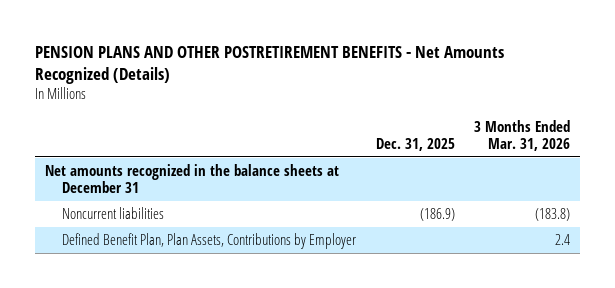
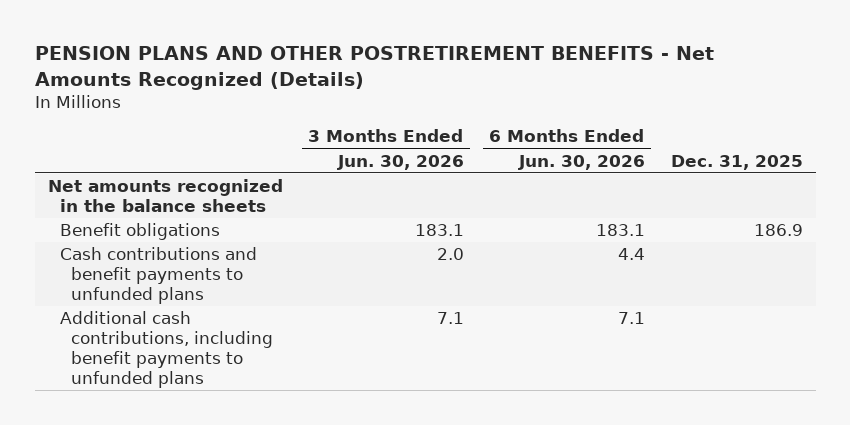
- | Dec. 31, 2025 | 3 Months Ended Mar. 31, 2026
+ | 3 Months Ended Jun. 30, 2026 | 6 Months Ended Jun. 30, 2026 | Dec. 31, 2025
- Net amounts recognized in the balance sheets at December 31
- Noncurrent liabilities | (186.9) | (183.8)
- Defined Benefit Plan, Plan Assets, Contributions by Employer | | 2.4
+ Net amounts recognized in the balance sheets
+ Benefit obligations | 183.1 | 183.1 | 186.9
+ Cash contributions and benefit payments to unfunded plans | 2.0 | 4.4 |
+ Additional cash contributions, including benefit payments to unfunded plans | 7.1 | 7.1 |

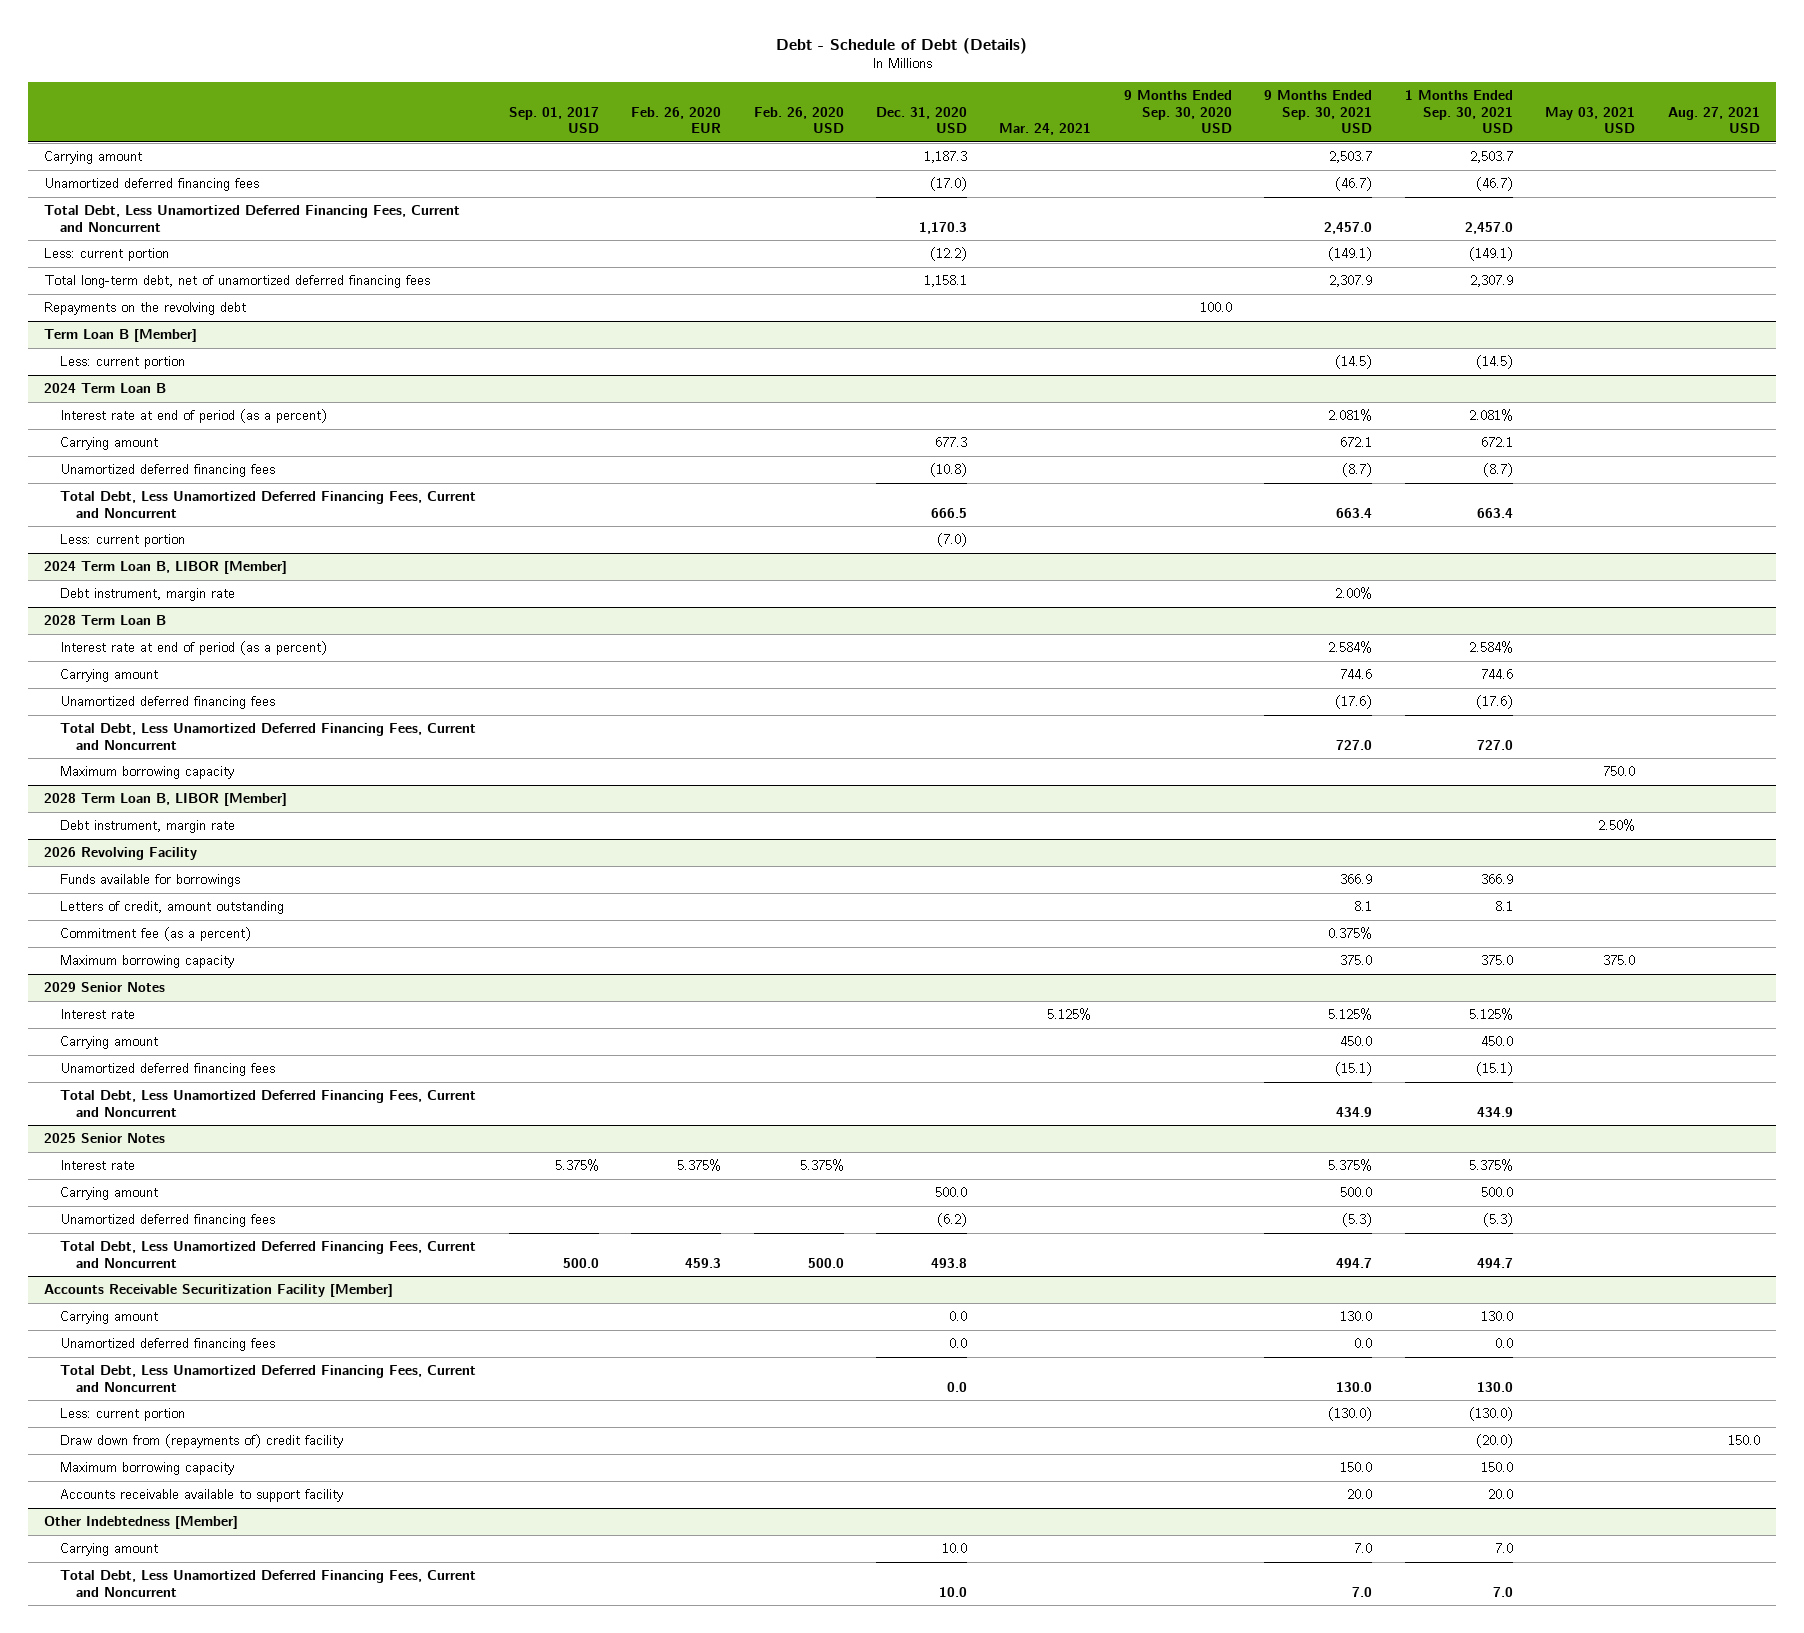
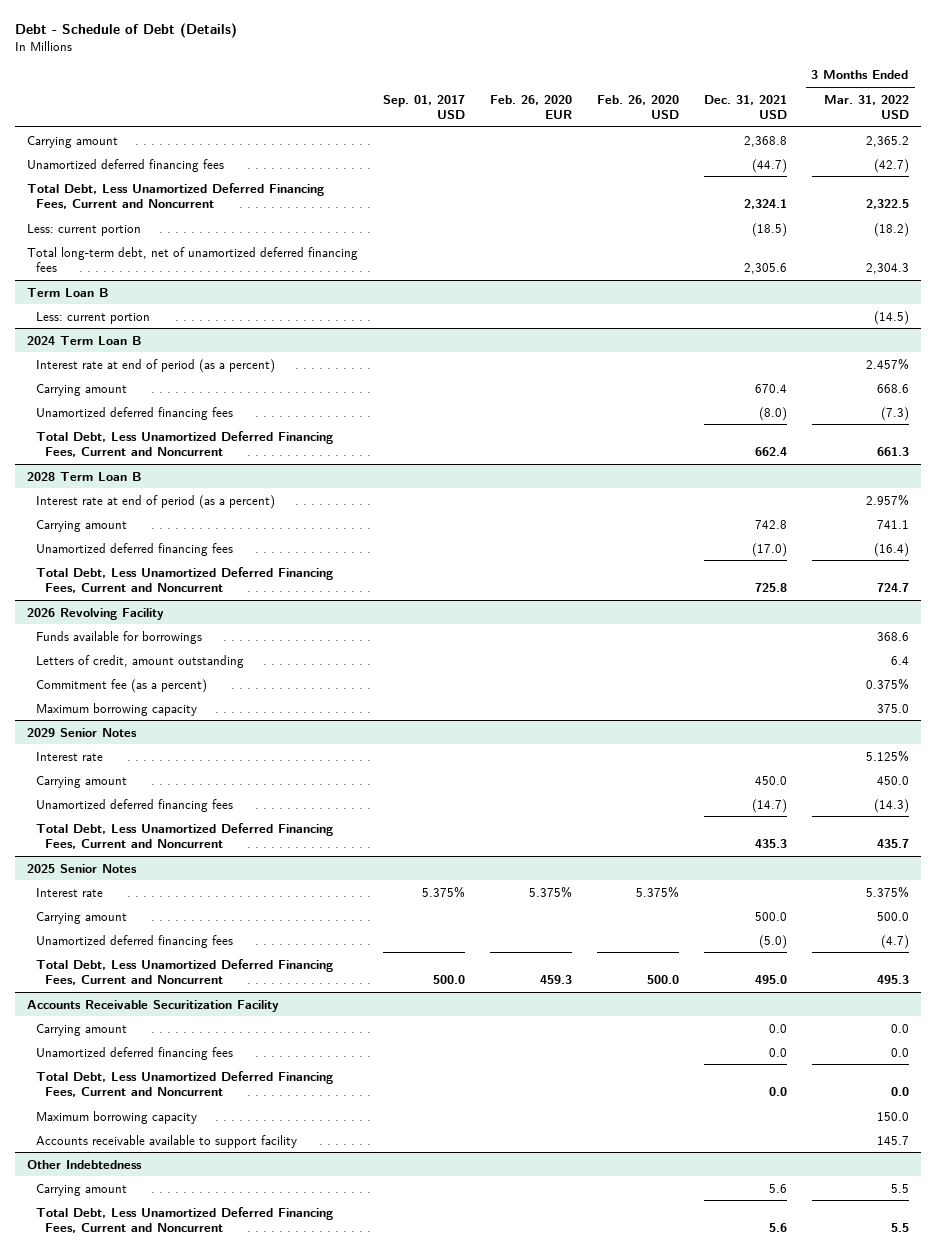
- | Sep. 01, 2017 USD | Feb. 26, 2020 EUR | Feb. 26, 2020 USD | Dec. 31, 2020 USD | Mar. 24, 2021 | 9 Months Ended Sep. 30, 2020 USD | 9 Months Ended Sep. 30, 2021 USD | 1 Months Ended Sep. 30, 2021 USD | May 03, 2021 USD | Aug. 27, 2021 USD
+ | Sep. 01, 2017 USD | Feb. 26, 2020 EUR | Feb. 26, 2020 USD | Dec. 31, 2021 USD | 3 Months Ended Mar. 31, 2022 USD
- Repayments on the revolving debt | | | | | | 100.0 | | | |
- Term Loan B [Member]
+ Term Loan B
@ 2024 Term Loan B
- Less: current portion | | | | (7.0) | | | | | |
- 2024 Term Loan B, LIBOR [Member]
- Debt instrument, margin rate | | | | | | | 2.00% | | |
@ 2028 Term Loan B
- Maximum borrowing capacity | | | | | | | | | 750.0 |
- 2028 Term Loan B, LIBOR [Member]
- Debt instrument, margin rate | | | | | | | | | 2.50% |
- Accounts Receivable Securitization Facility [Member]
+ Accounts Receivable Securitization Facility
- Less: current portion | | | | | | | (130.0) | (130.0) | |
- Draw down from (repayments of) credit facility | | | | | | | | (20.0) | | 150.0
- Other Indebtedness [Member]
+ Other Indebtedness

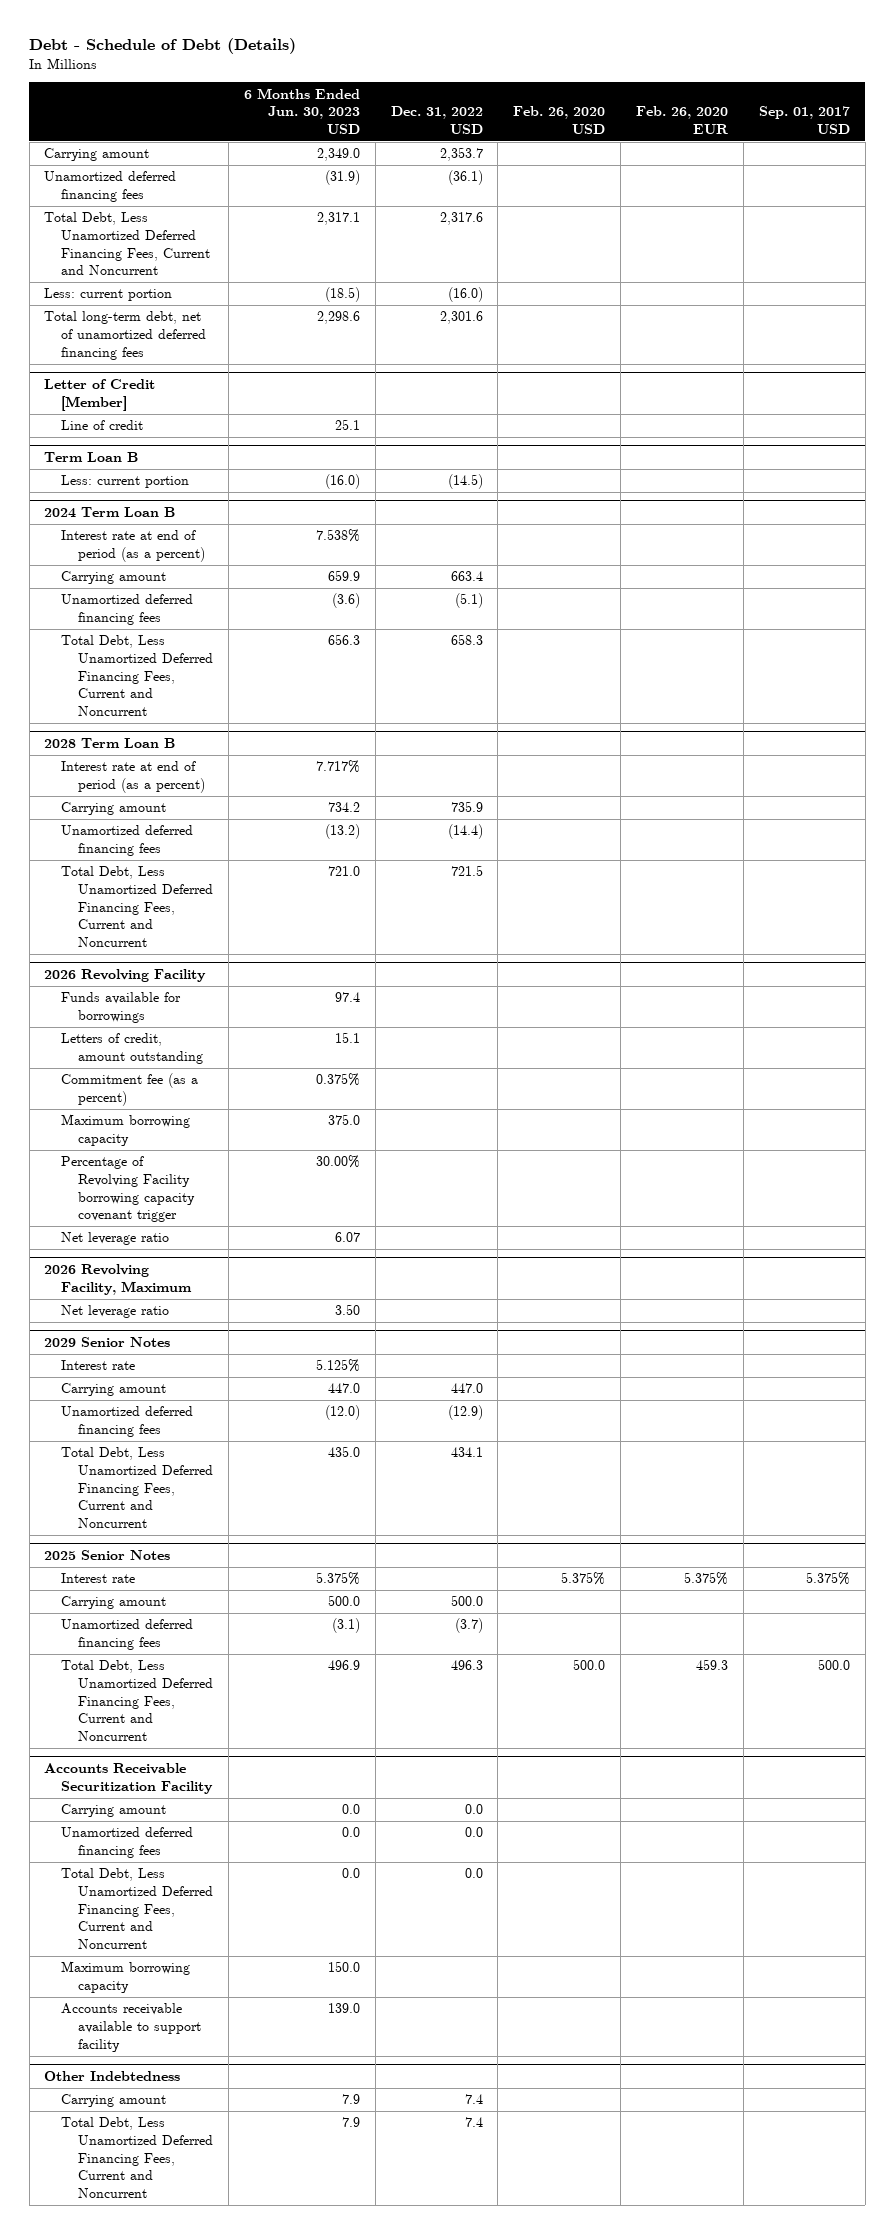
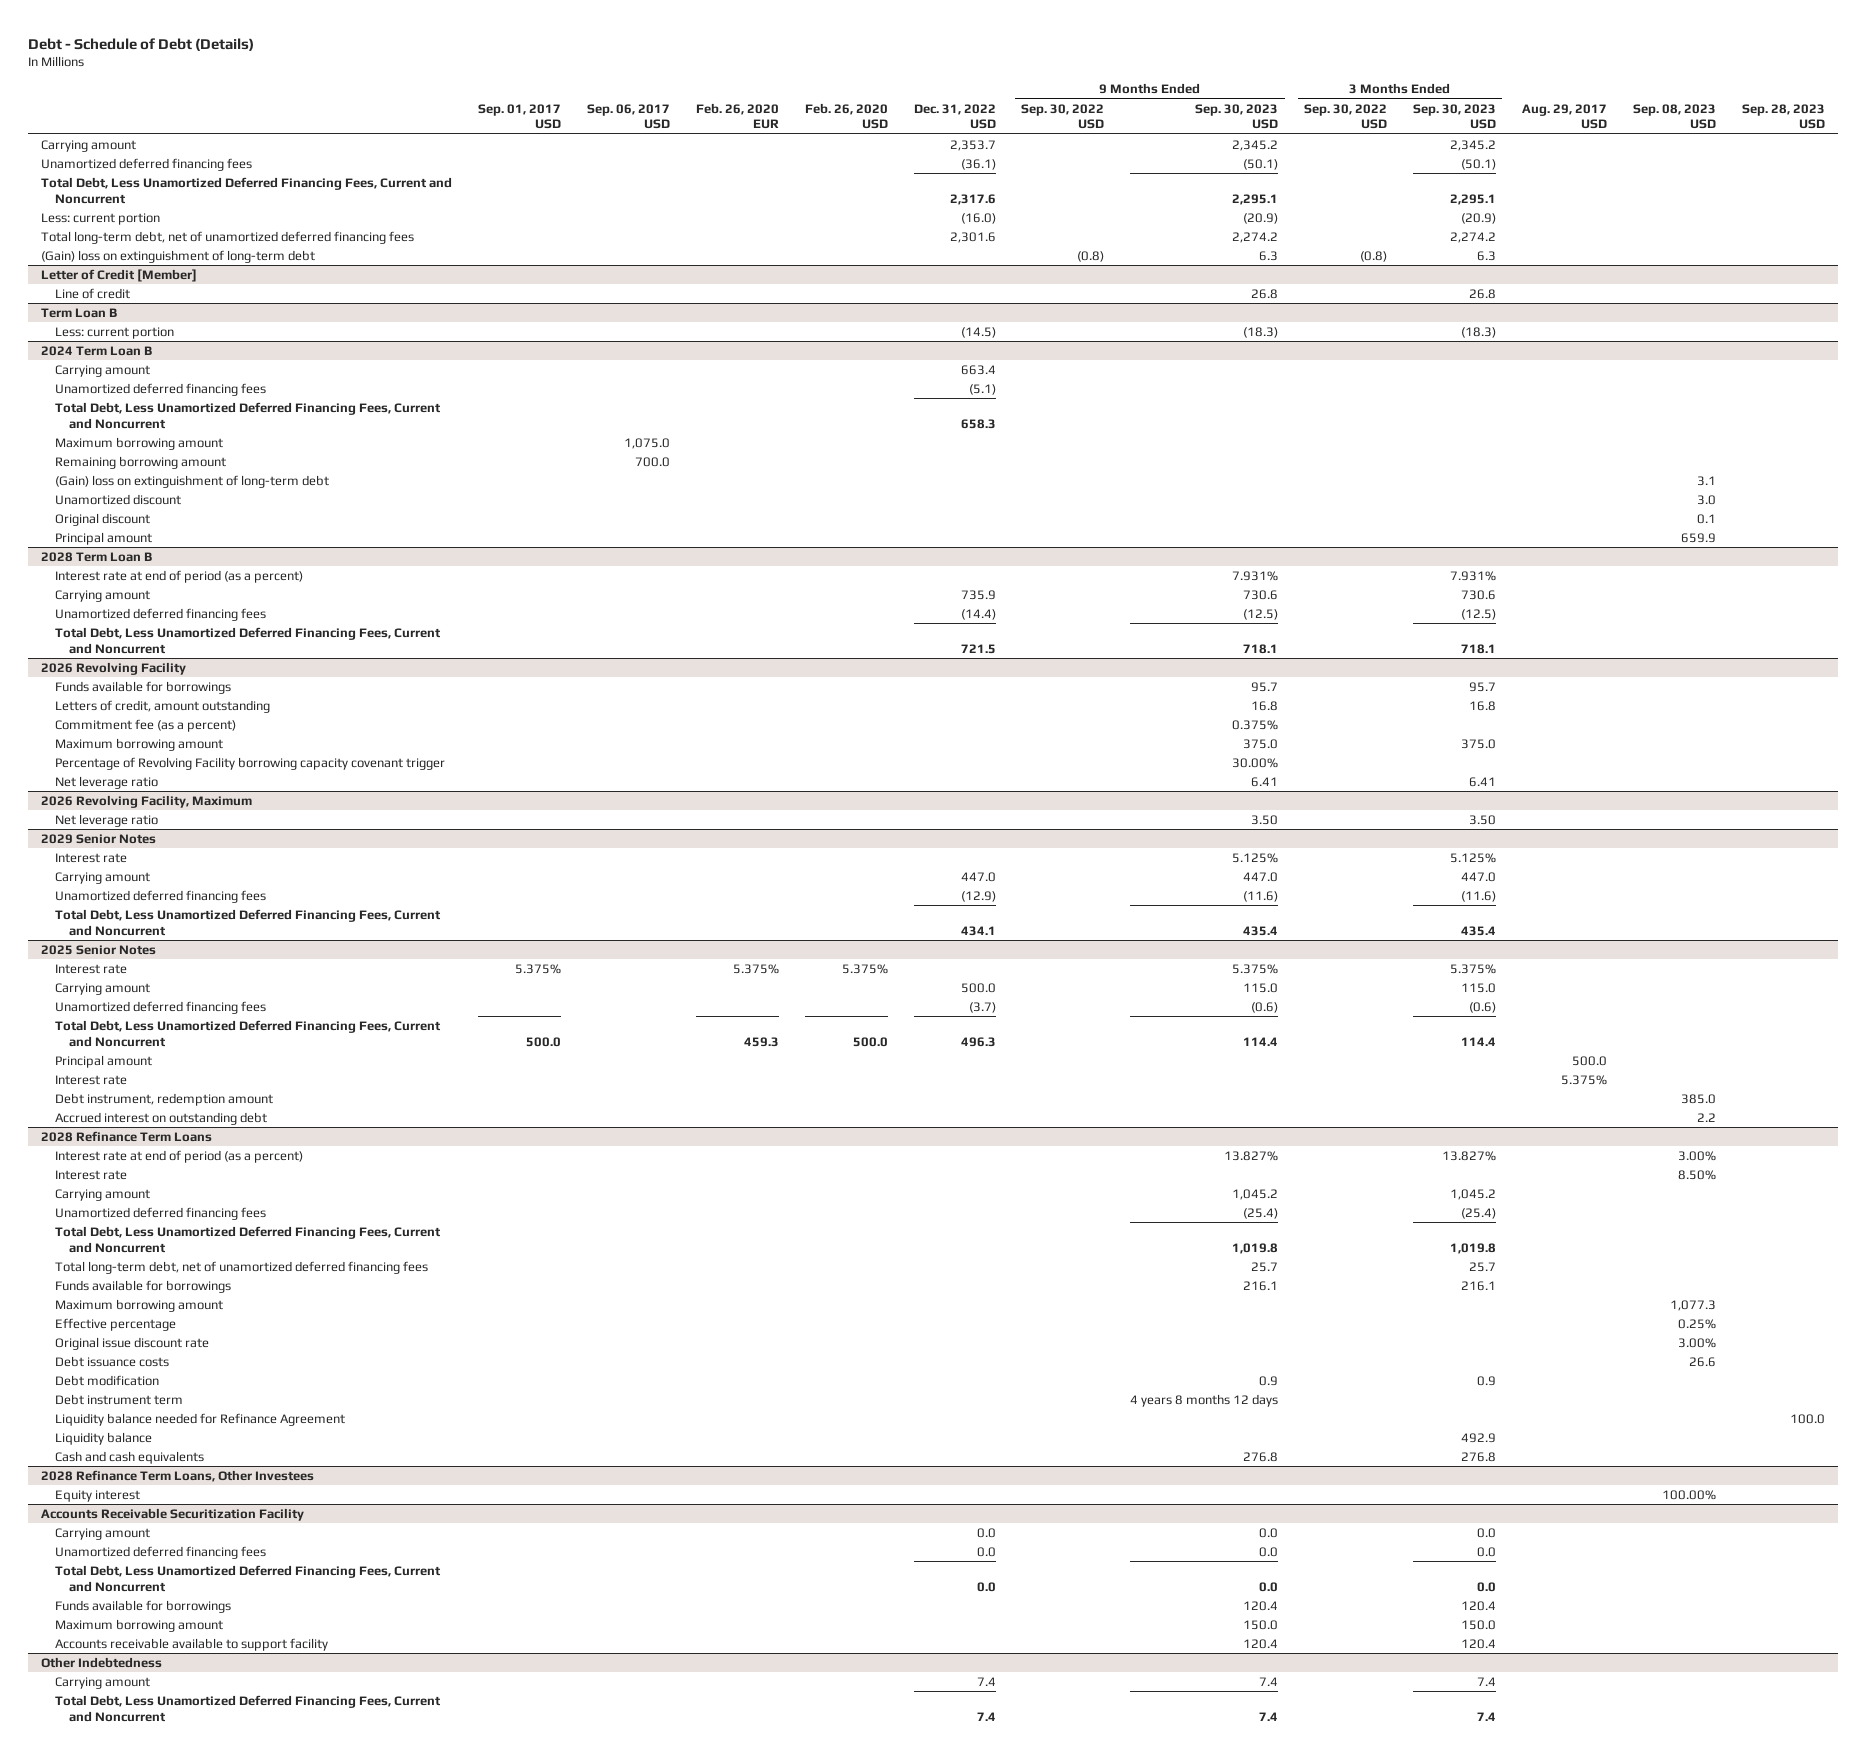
- | 6 Months Ended Jun. 30, 2023 USD | Dec. 31, 2022 USD | Feb. 26, 2020 USD | Feb. 26, 2020 EUR | Sep. 01, 2017 USD
+ | Sep. 01, 2017 USD | Sep. 06, 2017 USD | Feb. 26, 2020 EUR | Feb. 26, 2020 USD | Dec. 31, 2022 USD | 9 Months Ended Sep. 30, 2022 USD | 9 Months Ended Sep. 30, 2023 USD | 3 Months Ended Sep. 30, 2022 USD | 3 Months Ended Sep. 30, 2023 USD | Aug. 29, 2017 USD | Sep. 08, 2023 USD | Sep. 28, 2023 USD
+ (Gain) loss on extinguishment of long-term debt | | | | | | (0.8) | 6.3 | (0.8) | 6.3 | | |
@ 2024 Term Loan B
- Interest rate at end of period (as a percent) | 7.538% | | | |
+ Maximum borrowing amount | | 1,075.0 | | | | | | | | | |
+ Remaining borrowing amount | | 700.0 | | | | | | | | | |
+ (Gain) loss on extinguishment of long-term debt | | | | | | | | | | | 3.1 |
+ Unamortized discount | | | | | | | | | | | 3.0 |
+ Original discount | | | | | | | | | | | 0.1 |
+ Principal amount | | | | | | | | | | | 659.9 |
@ 2026 Revolving Facility
- Maximum borrowing capacity | 375.0 | | | |
+ Maximum borrowing amount | | | | | | | 375.0 | | 375.0 | | |
@ 2025 Senior Notes
+ Principal amount | | | | | | | | | | 500.0 | |
+ Interest rate | | | | | | | | | | 5.375% | |
+ Debt instrument, redemption amount | | | | | | | | | | | 385.0 |
+ Accrued interest on outstanding debt | | | | | | | | | | | 2.2 |
+ 2028 Refinance Term Loans
+ Interest rate at end of period (as a percent) | | | | | | | 13.827% | | 13.827% | | 3.00% |
+ Interest rate | | | | | | | | | | | 8.50% |
+ Carrying amount | | | | | | | 1,045.2 | | 1,045.2 | | |
+ Unamortized deferred financing fees | | | | | | | (25.4) | | (25.4) | | |
+ Total Debt, Less Unamortized Deferred Financing Fees, Current and Noncurrent | | | | | | | 1,019.8 | | 1,019.8 | | |
+ Total long-term debt, net of unamortized deferred financing fees | | | | | | | 25.7 | | 25.7 | | |
+ Funds available for borrowings | | | | | | | 216.1 | | 216.1 | | |
+ Maximum borrowing amount | | | | | | | | | | | 1,077.3 |
+ Effective percentage | | | | | | | | | | | 0.25% |
+ Original issue discount rate | | | | | | | | | | | 3.00% |
+ Debt issuance costs | | | | | | | | | | | 26.6 |
+ Debt modification | | | | | | | 0.9 | | 0.9 | | |
+ Debt instrument term | | | | | | | 4 years 8 months 12 days | | | | |
+ Liquidity balance needed for Refinance Agreement | | | | | | | | | | | | 100.0
+ Liquidity balance | | | | | | | | | 492.9 | | |
+ Cash and cash equivalents | | | | | | | 276.8 | | 276.8 | | |
+ 2028 Refinance Term Loans, Other Investees
+ Equity interest | | | | | | | | | | | 100.00% |
@ Accounts Receivable Securitization Facility
- Maximum borrowing capacity | 150.0 | | | |
+ Funds available for borrowings | | | | | | | 120.4 | | 120.4 | | |
+ Maximum borrowing amount | | | | | | | 150.0 | | 150.0 | | |

